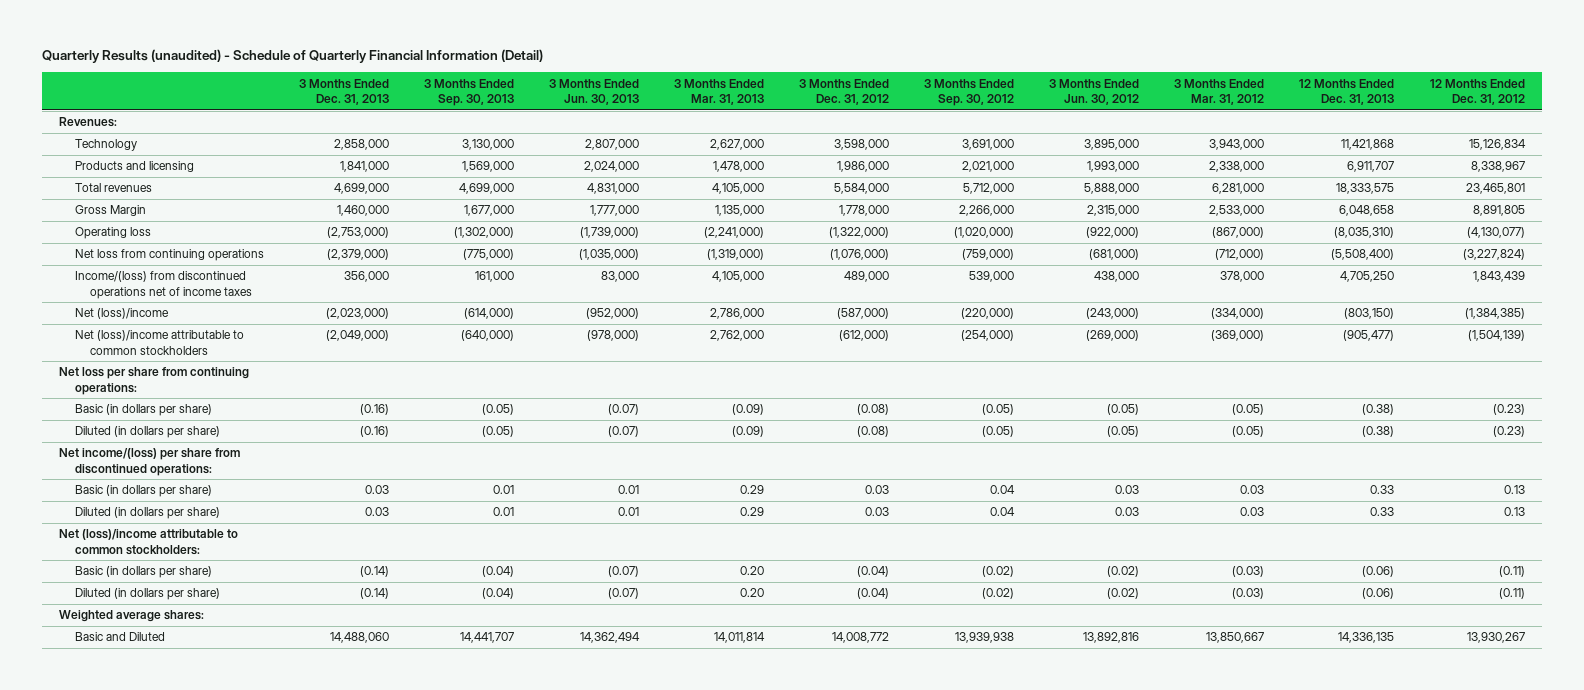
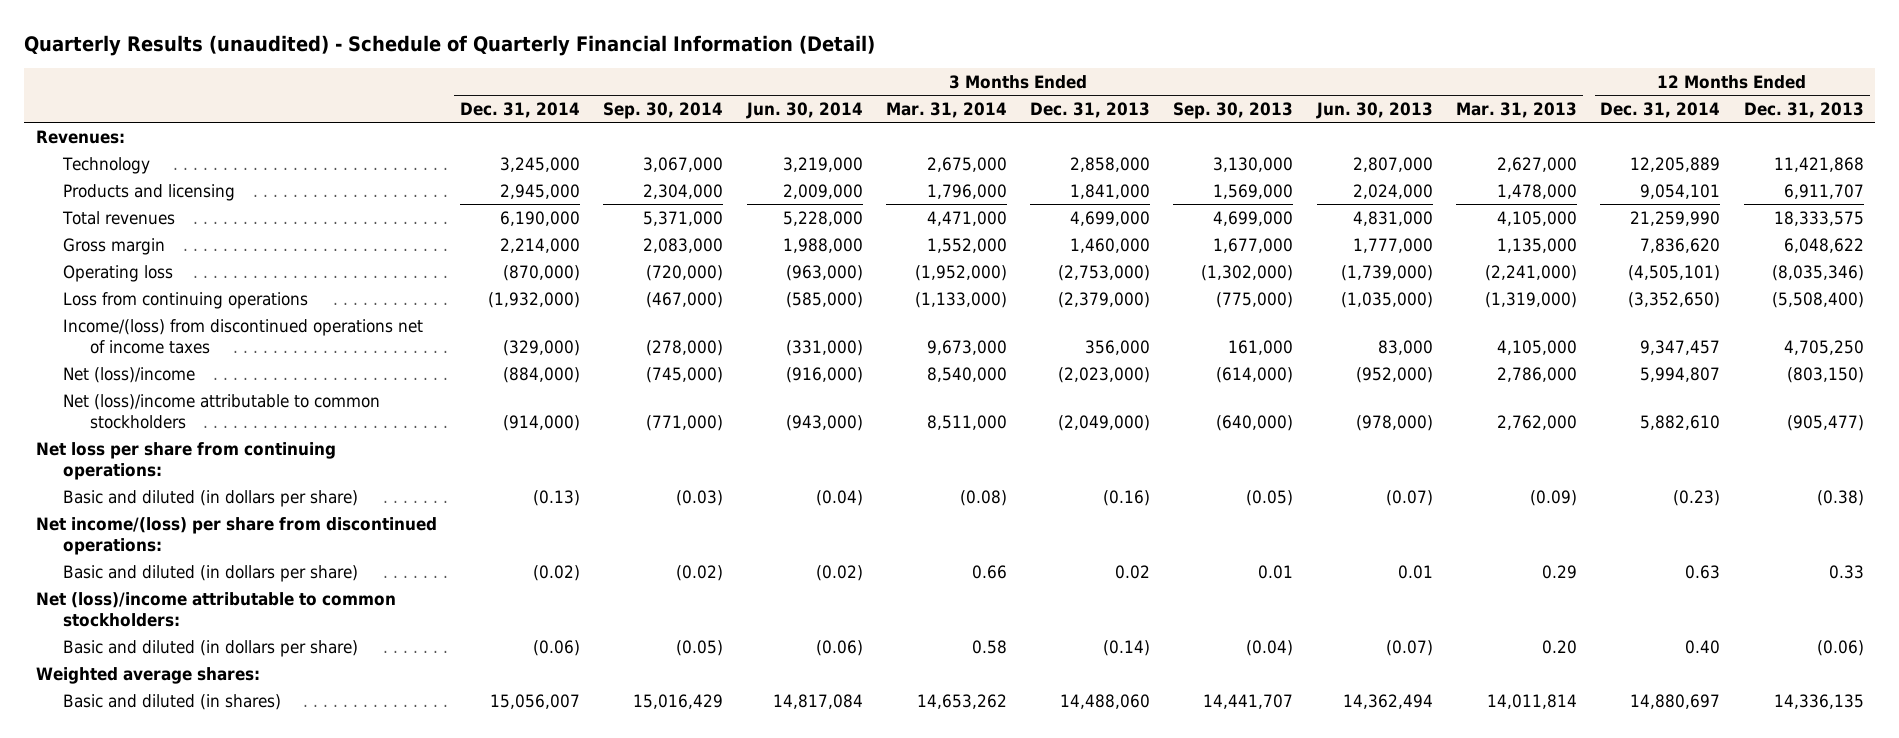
- | 3 Months Ended Dec. 31, 2013 | 3 Months Ended Sep. 30, 2013 | 3 Months Ended Jun. 30, 2013 | 3 Months Ended Mar. 31, 2013 | 3 Months Ended Dec. 31, 2012 | 3 Months Ended Sep. 30, 2012 | 3 Months Ended Jun. 30, 2012 | 3 Months Ended Mar. 31, 2012 | 12 Months Ended Dec. 31, 2013 | 12 Months Ended Dec. 31, 2012
+ | 3 Months Ended Dec. 31, 2014 | 3 Months Ended Sep. 30, 2014 | 3 Months Ended Jun. 30, 2014 | 3 Months Ended Mar. 31, 2014 | 3 Months Ended Dec. 31, 2013 | 3 Months Ended Sep. 30, 2013 | 3 Months Ended Jun. 30, 2013 | 3 Months Ended Mar. 31, 2013 | 12 Months Ended Dec. 31, 2014 | 12 Months Ended Dec. 31, 2013
- Gross Margin | 1,460,000 | 1,677,000 | 1,777,000 | 1,135,000 | 1,778,000 | 2,266,000 | 2,315,000 | 2,533,000 | 6,048,658 | 8,891,805
- Operating loss | (2,753,000) | (1,302,000) | (1,739,000) | (2,241,000) | (1,322,000) | (1,020,000) | (922,000) | (867,000) | (8,035,310) | (4,130,077)
- Net loss from continuing operations | (2,379,000) | (775,000) | (1,035,000) | (1,319,000) | (1,076,000) | (759,000) | (681,000) | (712,000) | (5,508,400) | (3,227,824)
+ Gross margin | 2,214,000 | 2,083,000 | 1,988,000 | 1,552,000 | 1,460,000 | 1,677,000 | 1,777,000 | 1,135,000 | 7,836,620 | 6,048,622
+ Operating loss | (870,000) | (720,000) | (963,000) | (1,952,000) | (2,753,000) | (1,302,000) | (1,739,000) | (2,241,000) | (4,505,101) | (8,035,346)
+ Loss from continuing operations | (1,932,000) | (467,000) | (585,000) | (1,133,000) | (2,379,000) | (775,000) | (1,035,000) | (1,319,000) | (3,352,650) | (5,508,400)
- Basic (in dollars per share) | (0.16) | (0.05) | (0.07) | (0.09) | (0.08) | (0.05) | (0.05) | (0.05) | (0.38) | (0.23)
- Diluted (in dollars per share) | (0.16) | (0.05) | (0.07) | (0.09) | (0.08) | (0.05) | (0.05) | (0.05) | (0.38) | (0.23)
+ Basic and diluted (in dollars per share) | (0.13) | (0.03) | (0.04) | (0.08) | (0.16) | (0.05) | (0.07) | (0.09) | (0.23) | (0.38)
- Basic (in dollars per share) | 0.03 | 0.01 | 0.01 | 0.29 | 0.03 | 0.04 | 0.03 | 0.03 | 0.33 | 0.13
- Diluted (in dollars per share) | 0.03 | 0.01 | 0.01 | 0.29 | 0.03 | 0.04 | 0.03 | 0.03 | 0.33 | 0.13
+ Basic and diluted (in dollars per share) | (0.02) | (0.02) | (0.02) | 0.66 | 0.02 | 0.01 | 0.01 | 0.29 | 0.63 | 0.33
- Basic (in dollars per share) | (0.14) | (0.04) | (0.07) | 0.20 | (0.04) | (0.02) | (0.02) | (0.03) | (0.06) | (0.11)
- Diluted (in dollars per share) | (0.14) | (0.04) | (0.07) | 0.20 | (0.04) | (0.02) | (0.02) | (0.03) | (0.06) | (0.11)
+ Basic and diluted (in dollars per share) | (0.06) | (0.05) | (0.06) | 0.58 | (0.14) | (0.04) | (0.07) | 0.20 | 0.40 | (0.06)
- Basic and Diluted | 14,488,060 | 14,441,707 | 14,362,494 | 14,011,814 | 14,008,772 | 13,939,938 | 13,892,816 | 13,850,667 | 14,336,135 | 13,930,267
+ Basic and diluted (in shares) | 15,056,007 | 15,016,429 | 14,817,084 | 14,653,262 | 14,488,060 | 14,441,707 | 14,362,494 | 14,011,814 | 14,880,697 | 14,336,135

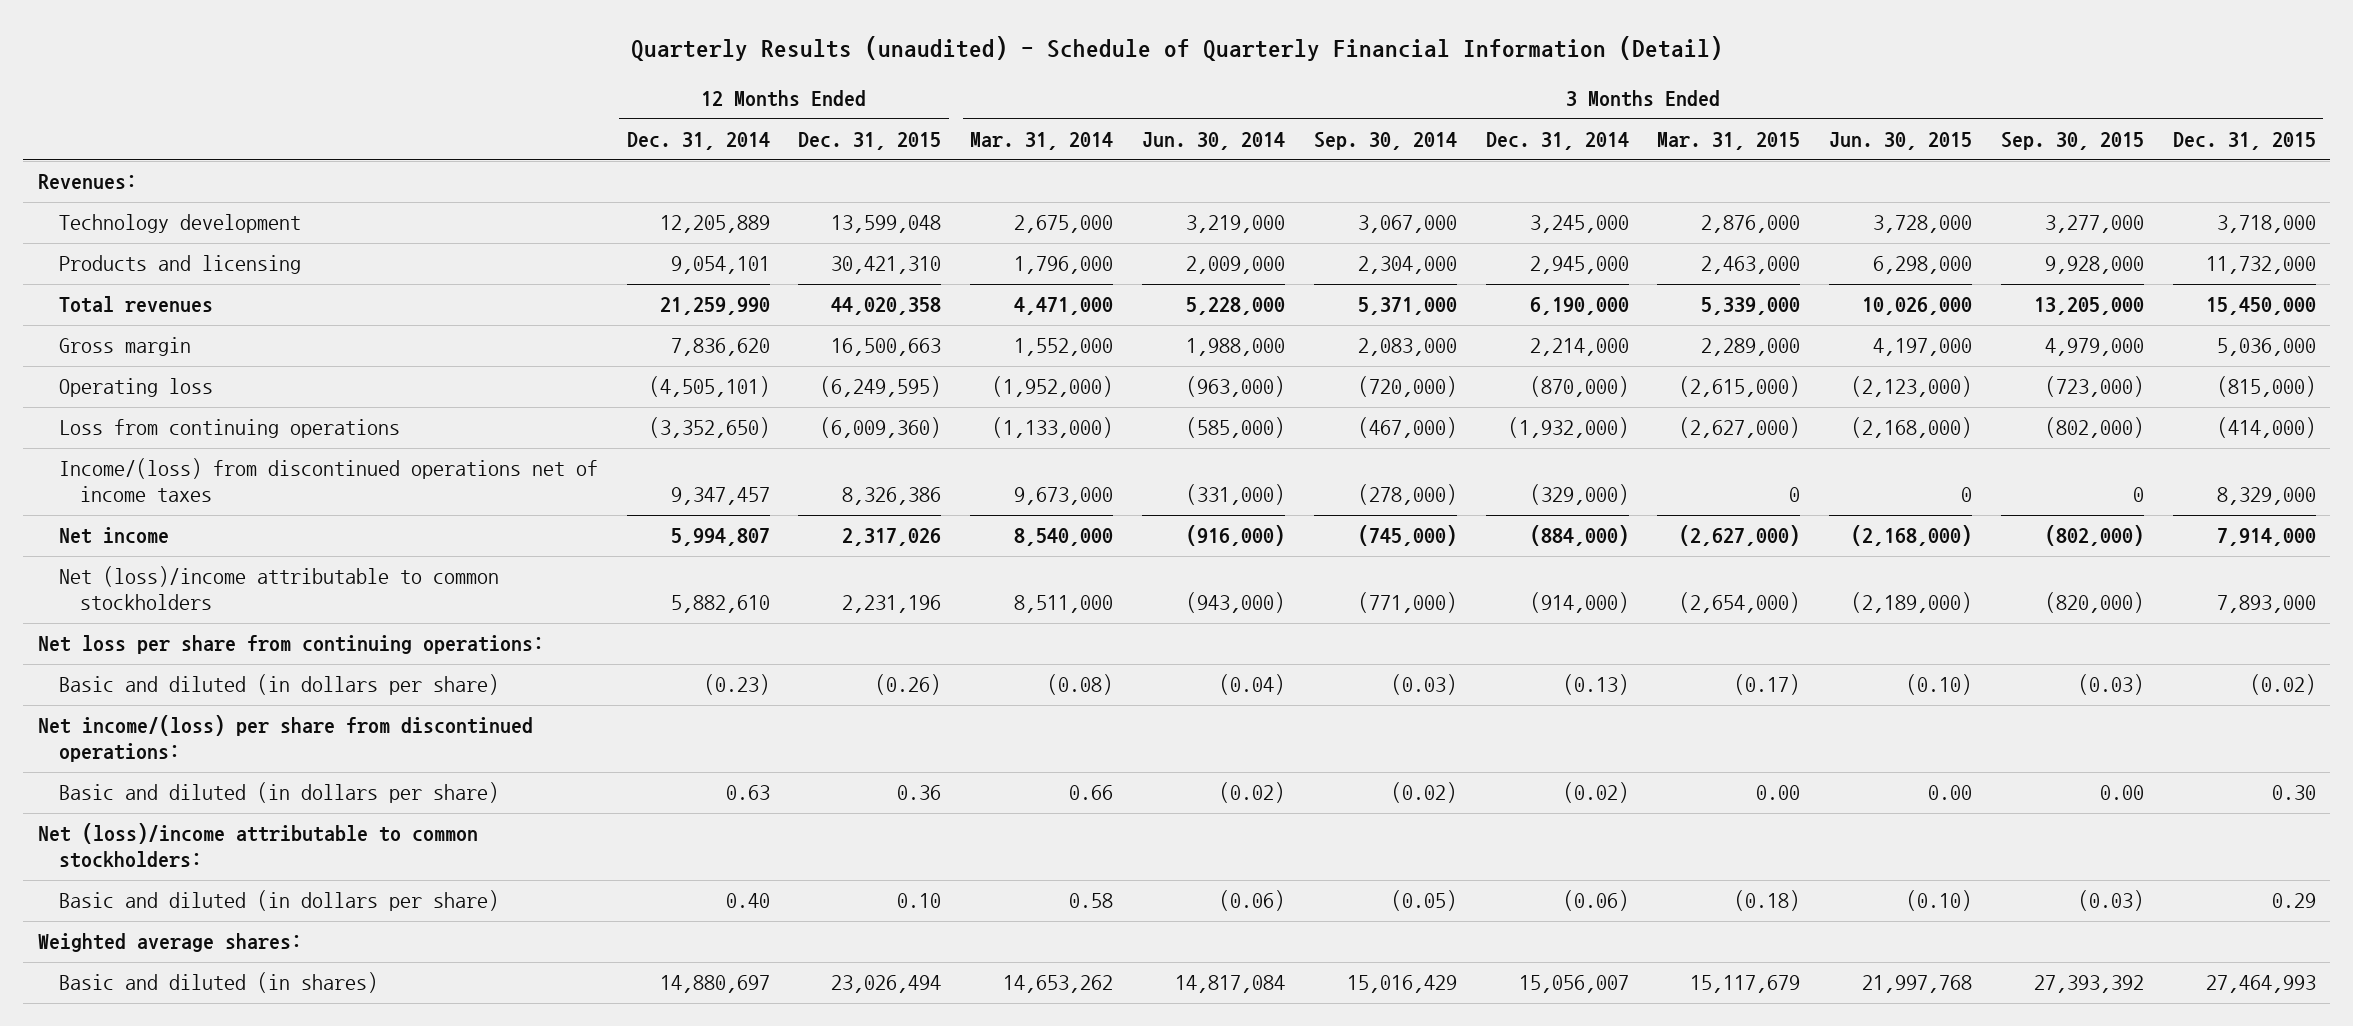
- | 3 Months Ended Dec. 31, 2014 | 3 Months Ended Sep. 30, 2014 | 3 Months Ended Jun. 30, 2014 | 3 Months Ended Mar. 31, 2014 | 3 Months Ended Dec. 31, 2013 | 3 Months Ended Sep. 30, 2013 | 3 Months Ended Jun. 30, 2013 | 3 Months Ended Mar. 31, 2013 | 12 Months Ended Dec. 31, 2014 | 12 Months Ended Dec. 31, 2013
+ | 12 Months Ended Dec. 31, 2014 | 12 Months Ended Dec. 31, 2015 | 3 Months Ended Mar. 31, 2014 | 3 Months Ended Jun. 30, 2014 | 3 Months Ended Sep. 30, 2014 | 3 Months Ended Dec. 31, 2014 | 3 Months Ended Mar. 31, 2015 | 3 Months Ended Jun. 30, 2015 | 3 Months Ended Sep. 30, 2015 | 3 Months Ended Dec. 31, 2015
- Technology | 3,245,000 | 3,067,000 | 3,219,000 | 2,675,000 | 2,858,000 | 3,130,000 | 2,807,000 | 2,627,000 | 12,205,889 | 11,421,868
+ Technology development | 12,205,889 | 13,599,048 | 2,675,000 | 3,219,000 | 3,067,000 | 3,245,000 | 2,876,000 | 3,728,000 | 3,277,000 | 3,718,000
- Net (loss)/income | (884,000) | (745,000) | (916,000) | 8,540,000 | (2,023,000) | (614,000) | (952,000) | 2,786,000 | 5,994,807 | (803,150)
+ Net income | 5,994,807 | 2,317,026 | 8,540,000 | (916,000) | (745,000) | (884,000) | (2,627,000) | (2,168,000) | (802,000) | 7,914,000

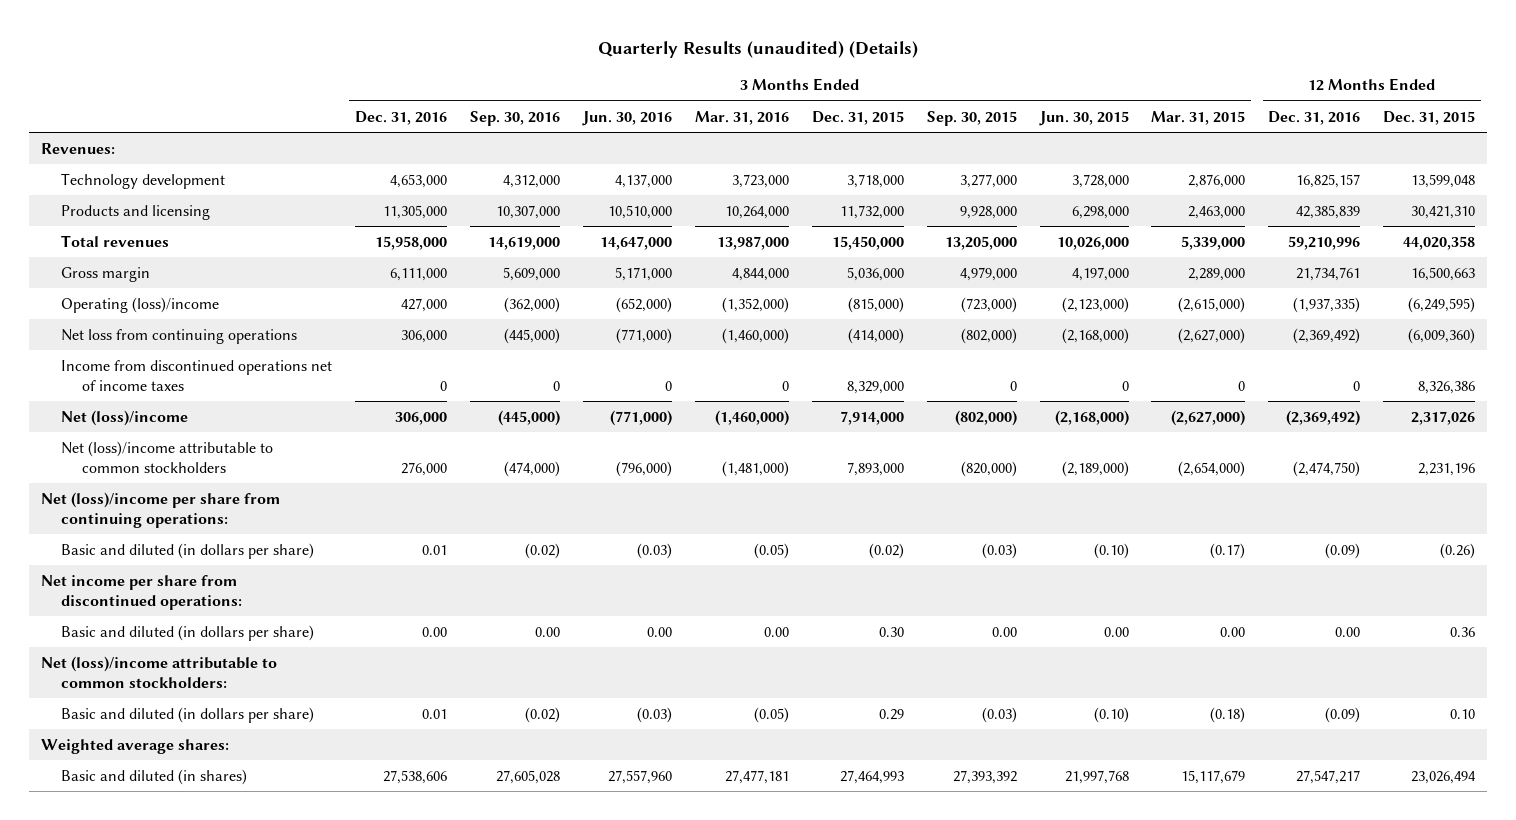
- Quarterly Results (unaudited) - Schedule of Quarterly Financial Information (Detail)
+ Quarterly Results (unaudited) (Details)
- | 12 Months Ended Dec. 31, 2014 | 12 Months Ended Dec. 31, 2015 | 3 Months Ended Mar. 31, 2014 | 3 Months Ended Jun. 30, 2014 | 3 Months Ended Sep. 30, 2014 | 3 Months Ended Dec. 31, 2014 | 3 Months Ended Mar. 31, 2015 | 3 Months Ended Jun. 30, 2015 | 3 Months Ended Sep. 30, 2015 | 3 Months Ended Dec. 31, 2015
+ | 3 Months Ended Dec. 31, 2016 | 3 Months Ended Sep. 30, 2016 | 3 Months Ended Jun. 30, 2016 | 3 Months Ended Mar. 31, 2016 | 3 Months Ended Dec. 31, 2015 | 3 Months Ended Sep. 30, 2015 | 3 Months Ended Jun. 30, 2015 | 3 Months Ended Mar. 31, 2015 | 12 Months Ended Dec. 31, 2016 | 12 Months Ended Dec. 31, 2015
- Operating loss | (4,505,101) | (6,249,595) | (1,952,000) | (963,000) | (720,000) | (870,000) | (2,615,000) | (2,123,000) | (723,000) | (815,000)
- Loss from continuing operations | (3,352,650) | (6,009,360) | (1,133,000) | (585,000) | (467,000) | (1,932,000) | (2,627,000) | (2,168,000) | (802,000) | (414,000)
- Income/(loss) from discontinued operations net of income taxes | 9,347,457 | 8,326,386 | 9,673,000 | (331,000) | (278,000) | (329,000) | 0 | 0 | 0 | 8,329,000
- Net income | 5,994,807 | 2,317,026 | 8,540,000 | (916,000) | (745,000) | (884,000) | (2,627,000) | (2,168,000) | (802,000) | 7,914,000
+ Operating (loss)/income | 427,000 | (362,000) | (652,000) | (1,352,000) | (815,000) | (723,000) | (2,123,000) | (2,615,000) | (1,937,335) | (6,249,595)
+ Net loss from continuing operations | 306,000 | (445,000) | (771,000) | (1,460,000) | (414,000) | (802,000) | (2,168,000) | (2,627,000) | (2,369,492) | (6,009,360)
+ Income from discontinued operations net of income taxes | 0 | 0 | 0 | 0 | 8,329,000 | 0 | 0 | 0 | 0 | 8,326,386
+ Net (loss)/income | 306,000 | (445,000) | (771,000) | (1,460,000) | 7,914,000 | (802,000) | (2,168,000) | (2,627,000) | (2,369,492) | 2,317,026
- Net loss per share from continuing operations:
+ Net (loss)/income per share from continuing operations:
- Net income/(loss) per share from discontinued operations:
+ Net income per share from discontinued operations:

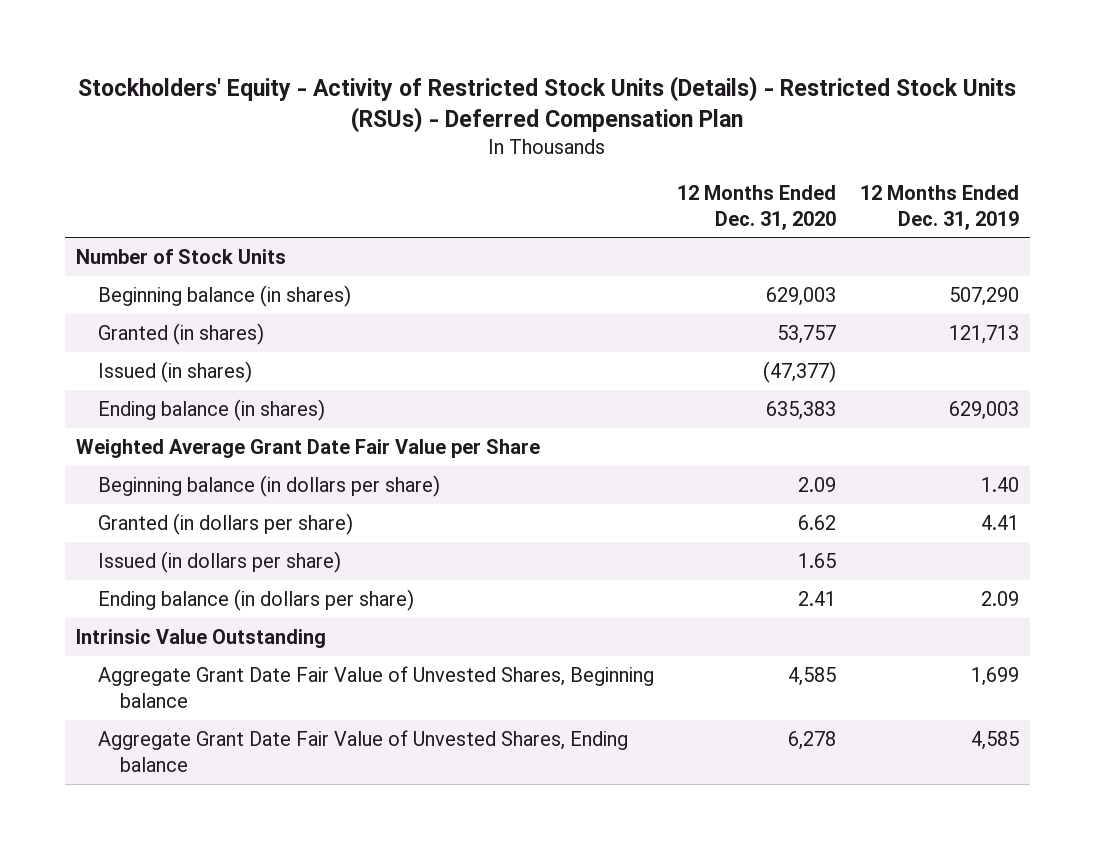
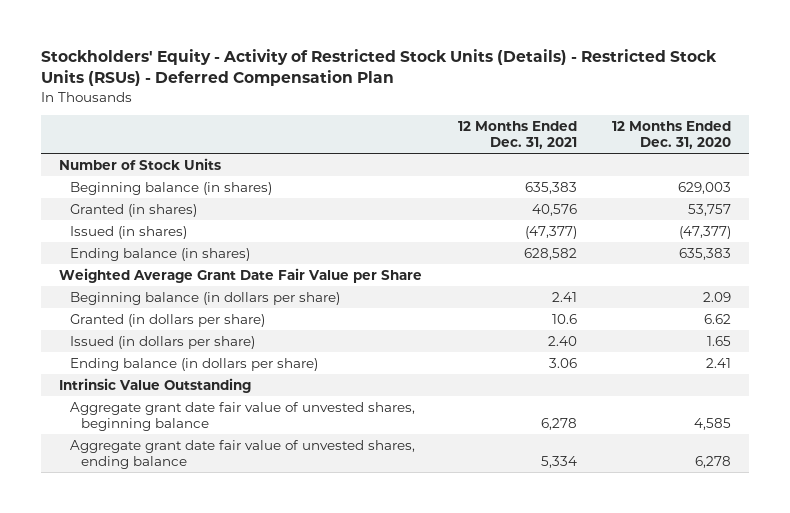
- | 12 Months Ended Dec. 31, 2020 | 12 Months Ended Dec. 31, 2019
+ | 12 Months Ended Dec. 31, 2021 | 12 Months Ended Dec. 31, 2020
- Aggregate Grant Date Fair Value of Unvested Shares, Beginning balance | 4,585 | 1,699
- Aggregate Grant Date Fair Value of Unvested Shares, Ending balance | 6,278 | 4,585
+ Aggregate grant date fair value of unvested shares, beginning balance | 6,278 | 4,585
+ Aggregate grant date fair value of unvested shares, ending balance | 5,334 | 6,278

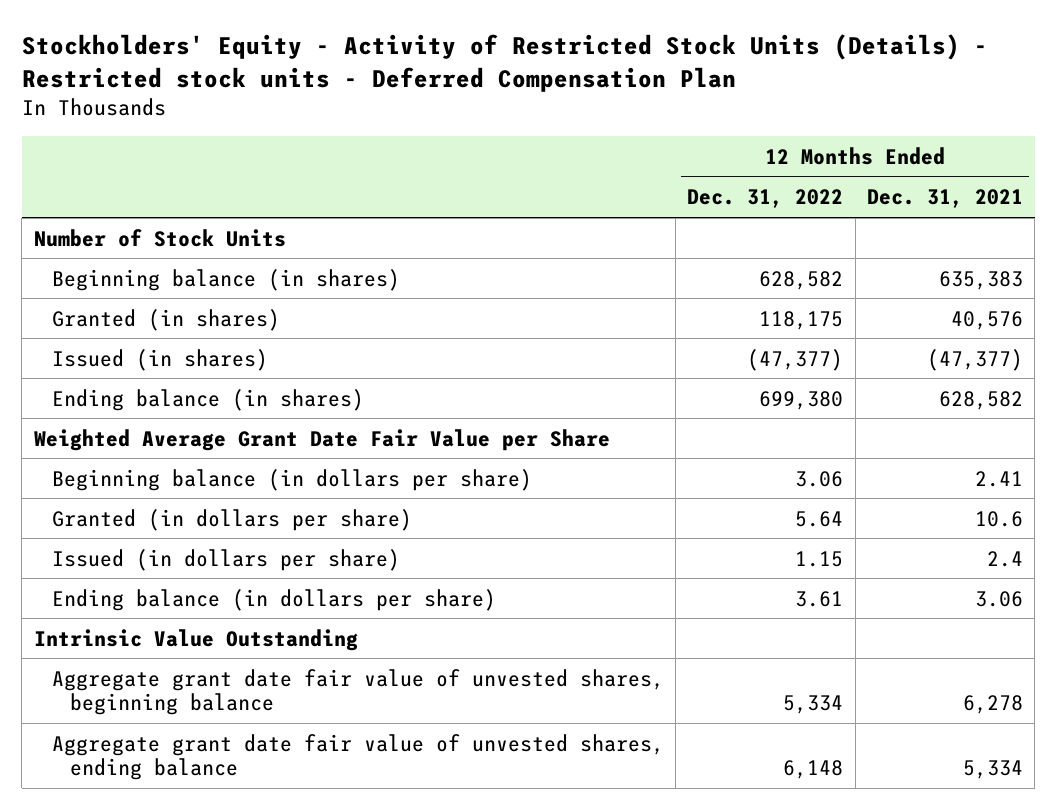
- Stockholders' Equity - Activity of Restricted Stock Units (Details) - Restricted Stock Units (RSUs) - Deferred Compensation Plan
+ Stockholders' Equity - Activity of Restricted Stock Units (Details) - Restricted stock units - Deferred Compensation Plan
- | 12 Months Ended Dec. 31, 2021 | 12 Months Ended Dec. 31, 2020
+ | 12 Months Ended Dec. 31, 2022 | 12 Months Ended Dec. 31, 2021
- Issued (in dollars per share) | 2.40 | 1.65
+ Issued (in dollars per share) | 1.15 | 2.4

